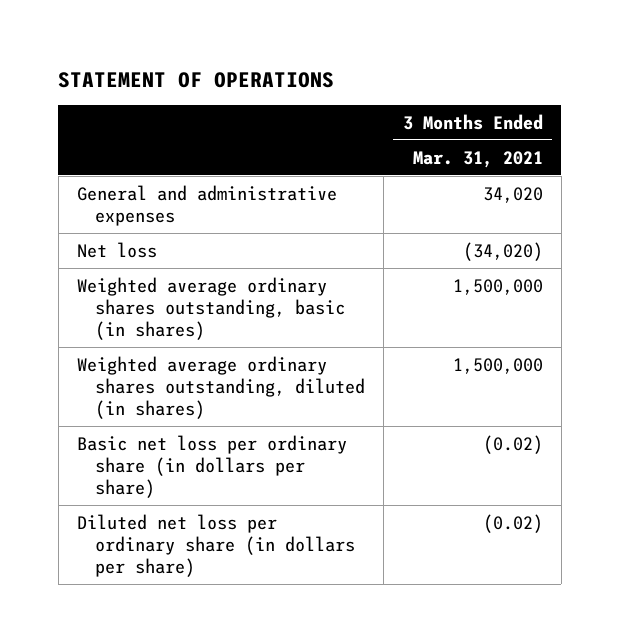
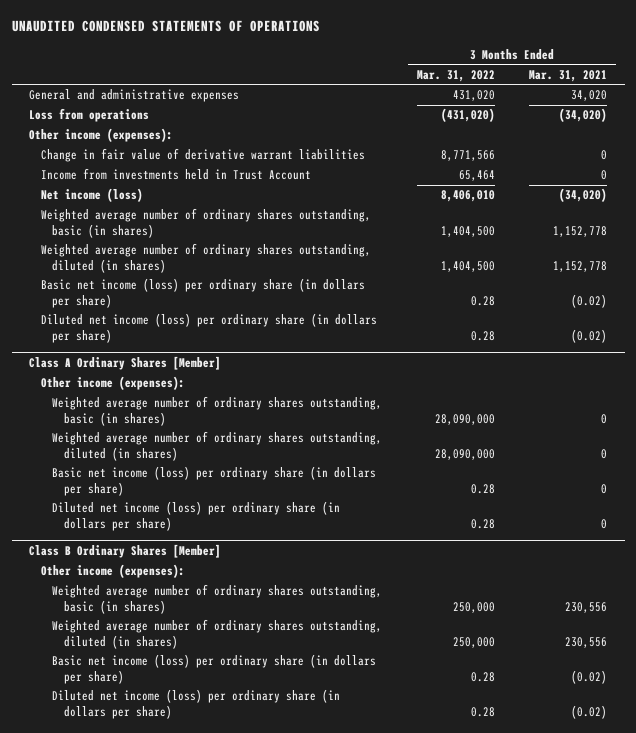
- STATEMENT OF OPERATIONS
+ UNAUDITED CONDENSED STATEMENTS OF OPERATIONS
- | 3 Months Ended Mar. 31, 2021
+ | 3 Months Ended Mar. 31, 2022 | 3 Months Ended Mar. 31, 2021
- Net loss | (34,020)
- Weighted average ordinary shares outstanding, basic (in shares) | 1,500,000
- Weighted average ordinary shares outstanding, diluted (in shares) | 1,500,000
- Basic net loss per ordinary share (in dollars per share) | (0.02)
- Diluted net loss per ordinary share (in dollars per share) | (0.02)
+ Loss from operations | (431,020) | (34,020)
+ Other income (expenses):
+ Change in fair value of derivative warrant liabilities | 8,771,566 | 0
+ Income from investments held in Trust Account | 65,464 | 0
+ Net income (loss) | 8,406,010 | (34,020)
+ Weighted average number of ordinary shares outstanding, basic (in shares) | 1,404,500 | 1,152,778
+ Weighted average number of ordinary shares outstanding, diluted (in shares) | 1,404,500 | 1,152,778
+ Basic net income (loss) per ordinary share (in dollars per share) | 0.28 | (0.02)
+ Diluted net income (loss) per ordinary share (in dollars per share) | 0.28 | (0.02)
+ Class A Ordinary Shares [Member]
+ Other income (expenses):
+ Weighted average number of ordinary shares outstanding, basic (in shares) | 28,090,000 | 0
+ Weighted average number of ordinary shares outstanding, diluted (in shares) | 28,090,000 | 0
+ Basic net income (loss) per ordinary share (in dollars per share) | 0.28 | 0
+ Diluted net income (loss) per ordinary share (in dollars per share) | 0.28 | 0
+ Class B Ordinary Shares [Member]
+ Other income (expenses):
+ Weighted average number of ordinary shares outstanding, basic (in shares) | 250,000 | 230,556
+ Weighted average number of ordinary shares outstanding, diluted (in shares) | 250,000 | 230,556
+ Basic net income (loss) per ordinary share (in dollars per share) | 0.28 | (0.02)
+ Diluted net income (loss) per ordinary share (in dollars per share) | 0.28 | (0.02)

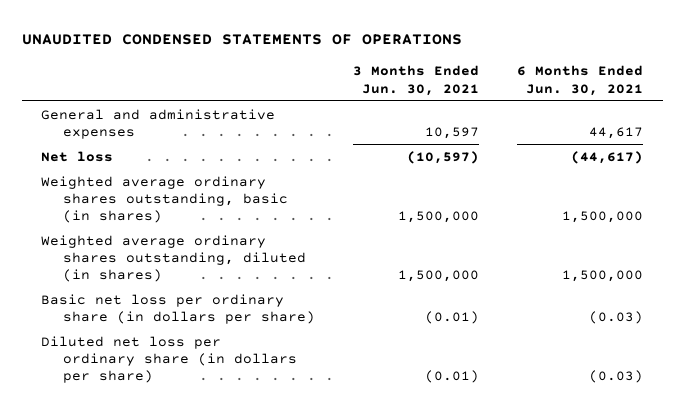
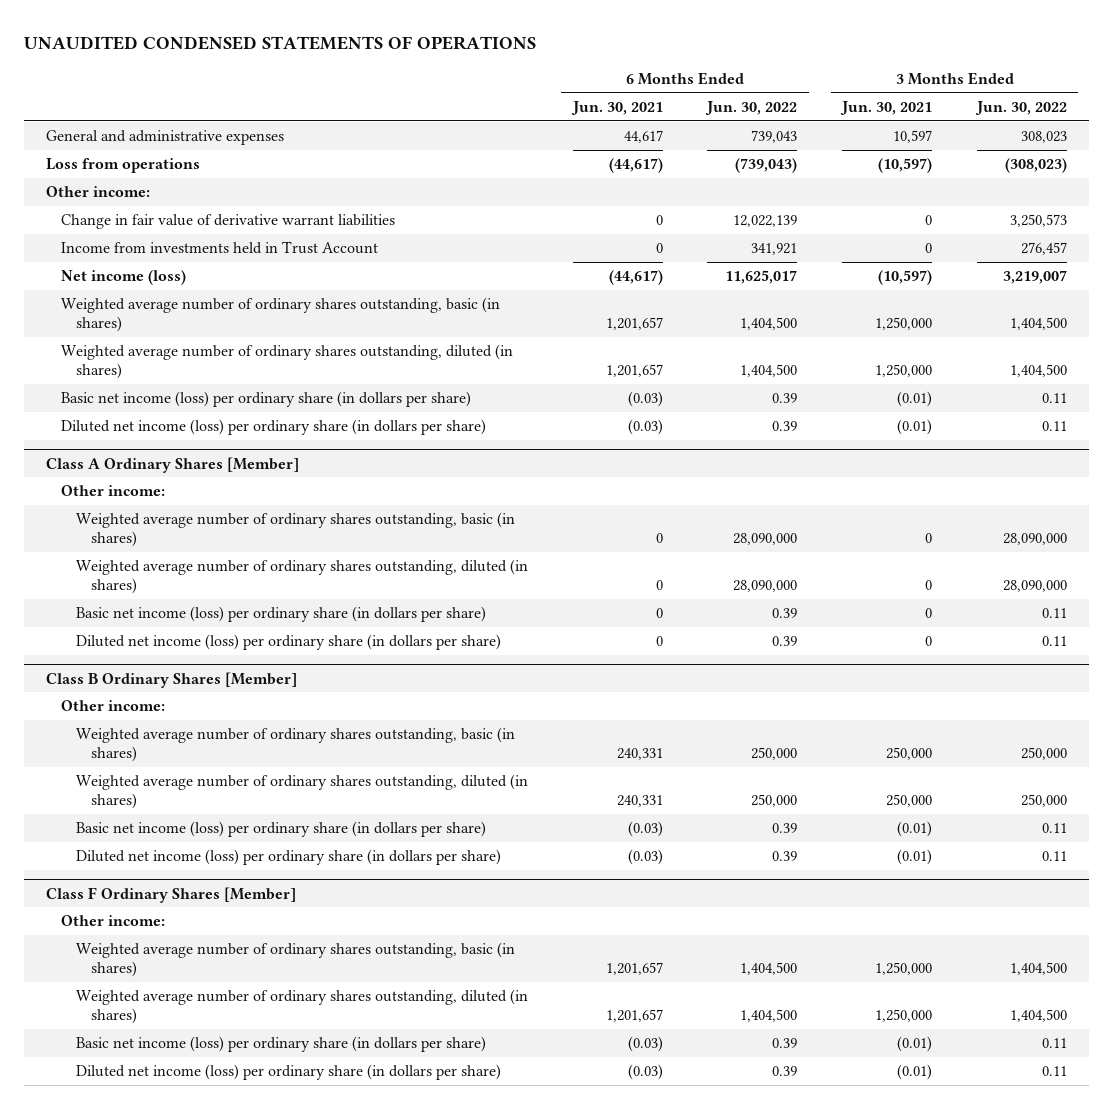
- | 3 Months Ended Jun. 30, 2021 | 6 Months Ended Jun. 30, 2021
+ | 6 Months Ended Jun. 30, 2021 | 6 Months Ended Jun. 30, 2022 | 3 Months Ended Jun. 30, 2021 | 3 Months Ended Jun. 30, 2022
- Net loss | (10,597) | (44,617)
- Weighted average ordinary shares outstanding, basic (in shares) | 1,500,000 | 1,500,000
- Weighted average ordinary shares outstanding, diluted (in shares) | 1,500,000 | 1,500,000
- Basic net loss per ordinary share (in dollars per share) | (0.01) | (0.03)
- Diluted net loss per ordinary share (in dollars per share) | (0.01) | (0.03)
+ Loss from operations | (44,617) | (739,043) | (10,597) | (308,023)
+ Other income:
+ Change in fair value of derivative warrant liabilities | 0 | 12,022,139 | 0 | 3,250,573
+ Income from investments held in Trust Account | 0 | 341,921 | 0 | 276,457
+ Net income (loss) | (44,617) | 11,625,017 | (10,597) | 3,219,007
+ Weighted average number of ordinary shares outstanding, basic (in shares) | 1,201,657 | 1,404,500 | 1,250,000 | 1,404,500
+ Weighted average number of ordinary shares outstanding, diluted (in shares) | 1,201,657 | 1,404,500 | 1,250,000 | 1,404,500
+ Basic net income (loss) per ordinary share (in dollars per share) | (0.03) | 0.39 | (0.01) | 0.11
+ Diluted net income (loss) per ordinary share (in dollars per share) | (0.03) | 0.39 | (0.01) | 0.11
+ Class A Ordinary Shares [Member]
+ Other income:
+ Weighted average number of ordinary shares outstanding, basic (in shares) | 0 | 28,090,000 | 0 | 28,090,000
+ Weighted average number of ordinary shares outstanding, diluted (in shares) | 0 | 28,090,000 | 0 | 28,090,000
+ Basic net income (loss) per ordinary share (in dollars per share) | 0 | 0.39 | 0 | 0.11
+ Diluted net income (loss) per ordinary share (in dollars per share) | 0 | 0.39 | 0 | 0.11
+ Class B Ordinary Shares [Member]
+ Other income:
+ Weighted average number of ordinary shares outstanding, basic (in shares) | 240,331 | 250,000 | 250,000 | 250,000
+ Weighted average number of ordinary shares outstanding, diluted (in shares) | 240,331 | 250,000 | 250,000 | 250,000
+ Basic net income (loss) per ordinary share (in dollars per share) | (0.03) | 0.39 | (0.01) | 0.11
+ Diluted net income (loss) per ordinary share (in dollars per share) | (0.03) | 0.39 | (0.01) | 0.11
+ Class F Ordinary Shares [Member]
+ Other income:
+ Weighted average number of ordinary shares outstanding, basic (in shares) | 1,201,657 | 1,404,500 | 1,250,000 | 1,404,500
+ Weighted average number of ordinary shares outstanding, diluted (in shares) | 1,201,657 | 1,404,500 | 1,250,000 | 1,404,500
+ Basic net income (loss) per ordinary share (in dollars per share) | (0.03) | 0.39 | (0.01) | 0.11
+ Diluted net income (loss) per ordinary share (in dollars per share) | (0.03) | 0.39 | (0.01) | 0.11

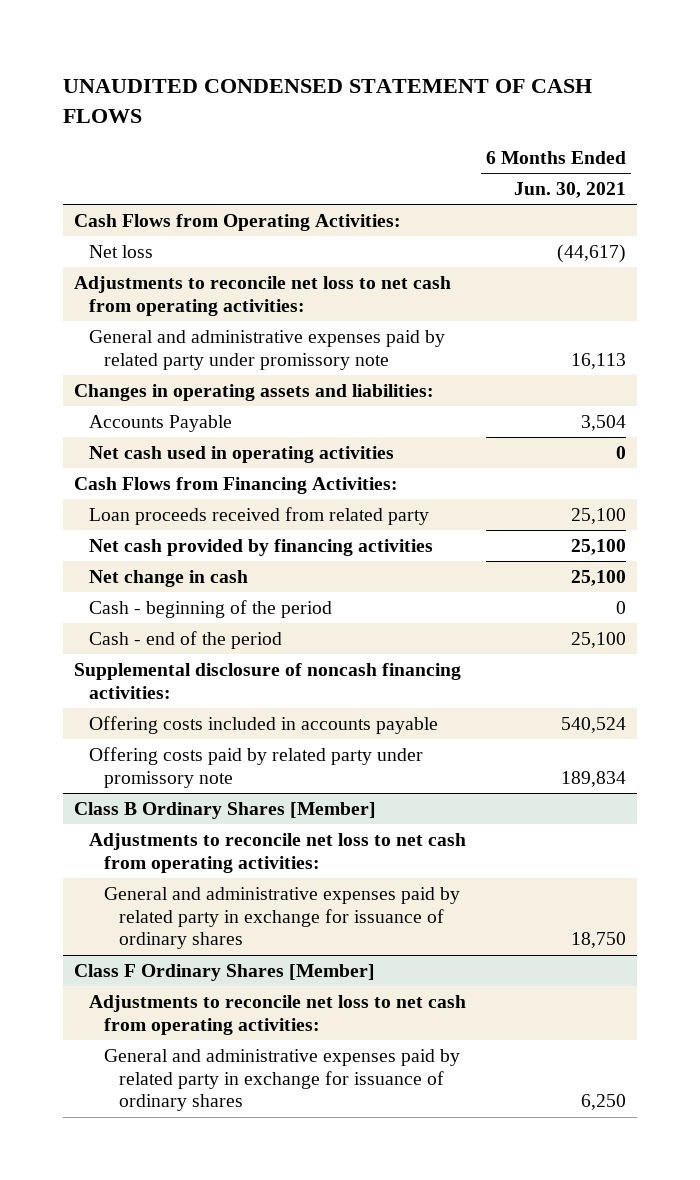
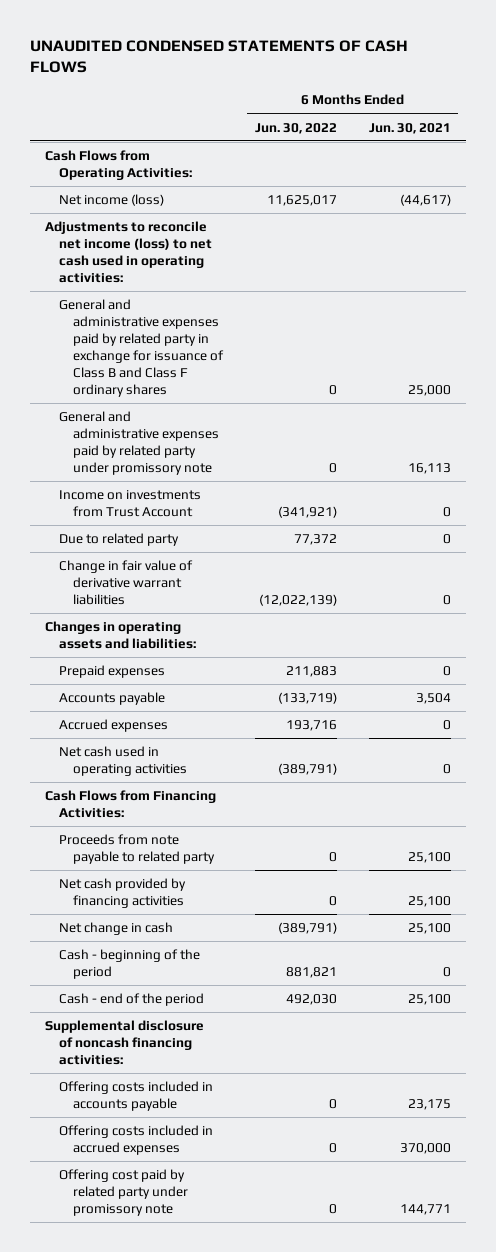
- UNAUDITED CONDENSED STATEMENT OF CASH FLOWS
+ UNAUDITED CONDENSED STATEMENTS OF CASH FLOWS
- | 6 Months Ended Jun. 30, 2021
+ | 6 Months Ended Jun. 30, 2022 | 6 Months Ended Jun. 30, 2021
- Net loss | (44,617)
- Adjustments to reconcile net loss to net cash from operating activities:
+ Net income (loss) | 11,625,017 | (44,617)
+ Adjustments to reconcile net income (loss) to net cash used in operating activities:
+ General and administrative expenses paid by related party in exchange for issuance of Class B and Class F ordinary shares | 0 | 25,000
+ Income on investments from Trust Account | (341,921) | 0
+ Due to related party | 77,372 | 0
+ Change in fair value of derivative warrant liabilities | (12,022,139) | 0
- Accounts Payable | 3,504
+ Prepaid expenses | 211,883 | 0
+ Accounts payable | (133,719) | 3,504
+ Accrued expenses | 193,716 | 0
- Loan proceeds received from related party | 25,100
+ Proceeds from note payable to related party | 0 | 25,100
- Offering costs included in accounts payable | 540,524
- Offering costs paid by related party under promissory note | 189,834
- Class B Ordinary Shares [Member]
- Adjustments to reconcile net loss to net cash from operating activities:
- General and administrative expenses paid by related party in exchange for issuance of ordinary shares | 18,750
- Class F Ordinary Shares [Member]
- Adjustments to reconcile net loss to net cash from operating activities:
- General and administrative expenses paid by related party in exchange for issuance of ordinary shares | 6,250
+ Offering costs included in accounts payable | 0 | 23,175
+ Offering costs included in accrued expenses | 0 | 370,000
+ Offering cost paid by related party under promissory note | 0 | 144,771

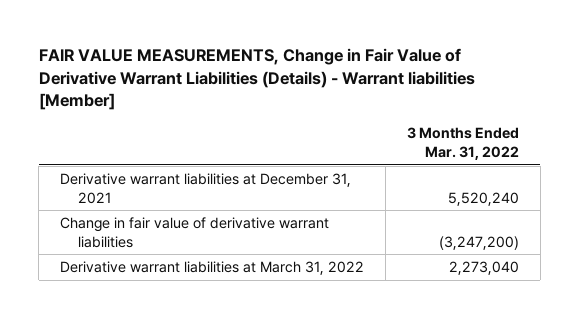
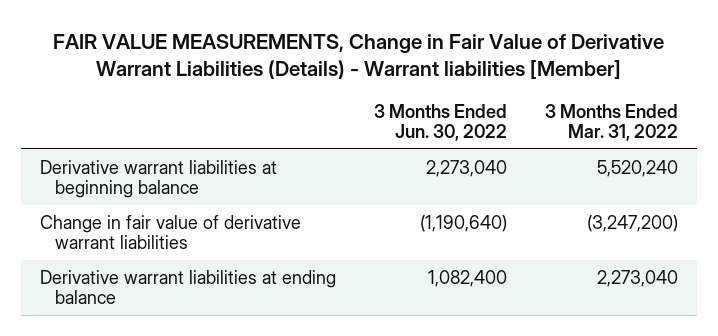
- | 3 Months Ended Mar. 31, 2022
+ | 3 Months Ended Jun. 30, 2022 | 3 Months Ended Mar. 31, 2022
- Derivative warrant liabilities at December 31, 2021 | 5,520,240
+ Derivative warrant liabilities at beginning balance | 2,273,040 | 5,520,240
- Derivative warrant liabilities at March 31, 2022 | 2,273,040
+ Derivative warrant liabilities at ending balance | 1,082,400 | 2,273,040

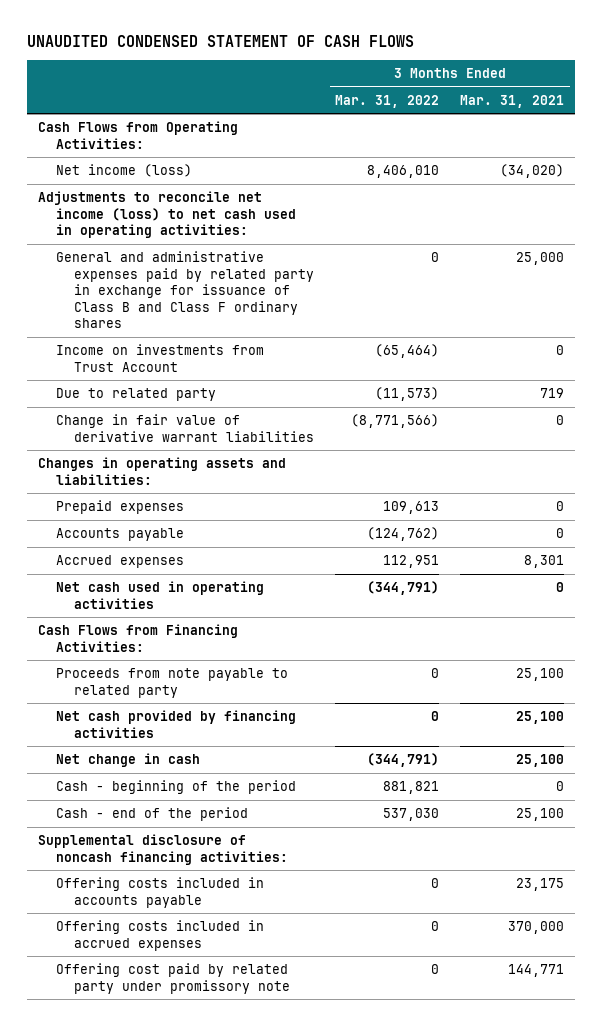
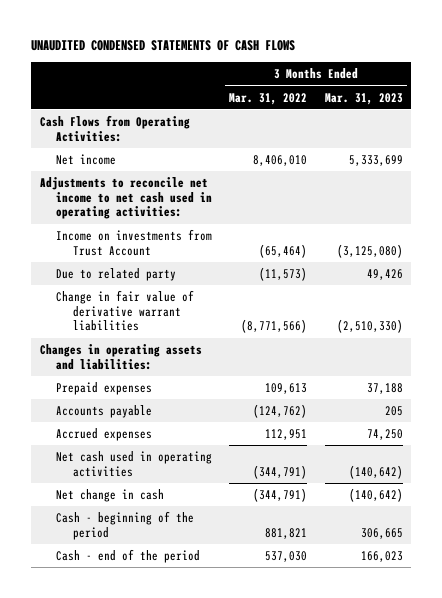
- UNAUDITED CONDENSED STATEMENT OF CASH FLOWS
+ UNAUDITED CONDENSED STATEMENTS OF CASH FLOWS
- | 3 Months Ended Mar. 31, 2022 | 3 Months Ended Mar. 31, 2021
+ | 3 Months Ended Mar. 31, 2022 | 3 Months Ended Mar. 31, 2023
- Net income (loss) | 8,406,010 | (34,020)
- Adjustments to reconcile net income (loss) to net cash used in operating activities:
- General and administrative expenses paid by related party in exchange for issuance of Class B and Class F ordinary shares | 0 | 25,000
+ Net income | 8,406,010 | 5,333,699
+ Adjustments to reconcile net income to net cash used in operating activities:
- Cash Flows from Financing Activities:
- Proceeds from note payable to related party | 0 | 25,100
- Net cash provided by financing activities | 0 | 25,100
- Supplemental disclosure of noncash financing activities:
- Offering costs included in accounts payable | 0 | 23,175
- Offering costs included in accrued expenses | 0 | 370,000
- Offering cost paid by related party under promissory note | 0 | 144,771

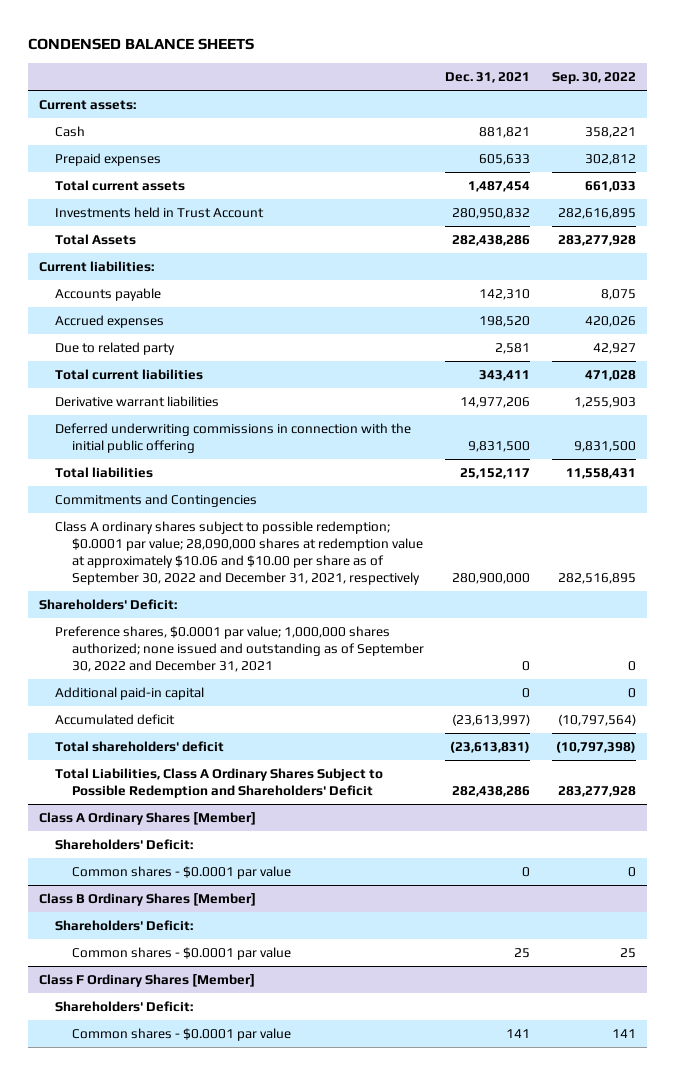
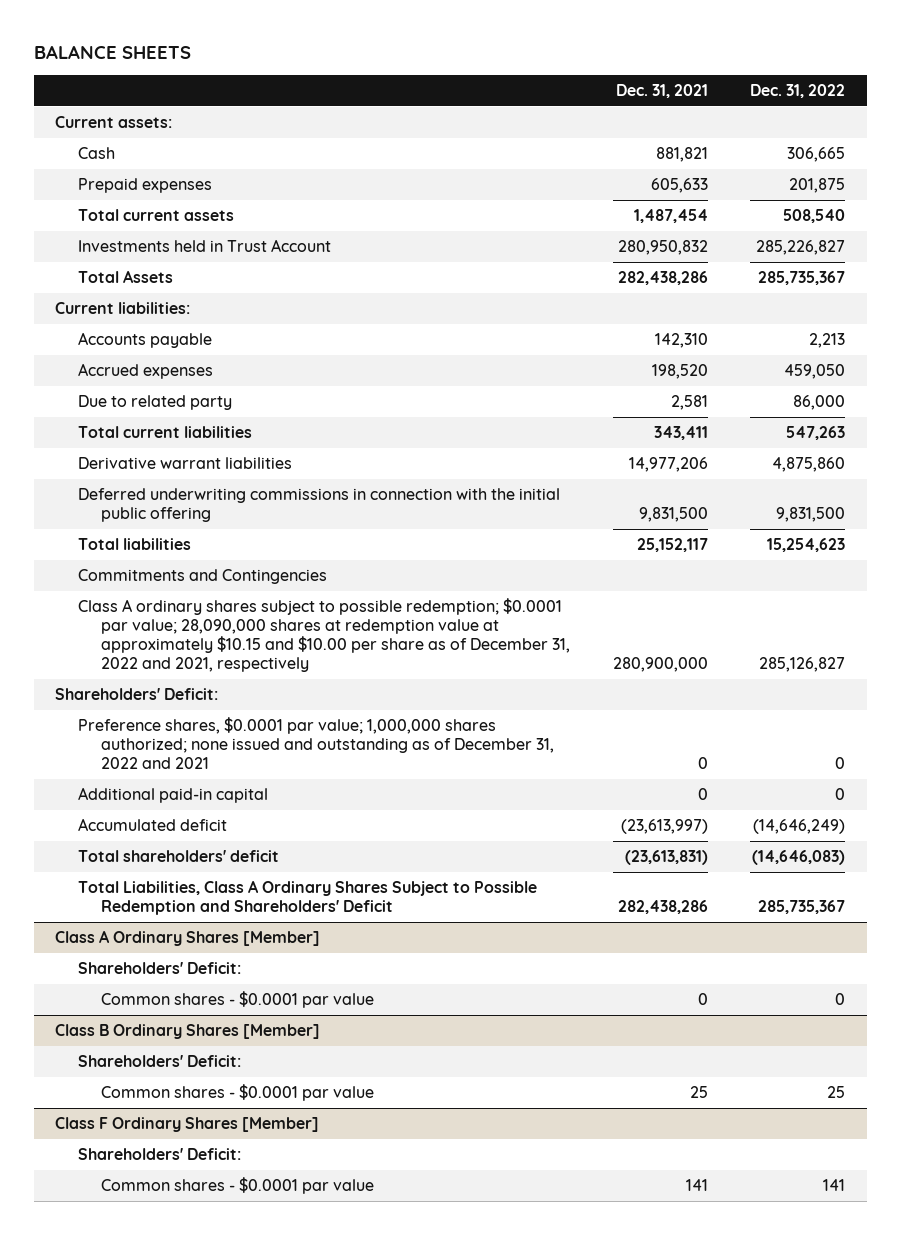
- CONDENSED BALANCE SHEETS
+ BALANCE SHEETS
- | Dec. 31, 2021 | Sep. 30, 2022
+ | Dec. 31, 2021 | Dec. 31, 2022
- Class A ordinary shares subject to possible redemption; $0.0001 par value; 28,090,000 shares at redemption value at approximately $10.06 and $10.00 per share as of September 30, 2022 and December 31, 2021, respectively | 280,900,000 | 282,516,895
+ Class A ordinary shares subject to possible redemption; $0.0001 par value; 28,090,000 shares at redemption value at approximately $10.15 and $10.00 per share as of December 31, 2022 and 2021, respectively | 280,900,000 | 285,126,827
- Preference shares, $0.0001 par value; 1,000,000 shares authorized; none issued and outstanding as of September 30, 2022 and December 31, 2021 | 0 | 0
+ Preference shares, $0.0001 par value; 1,000,000 shares authorized; none issued and outstanding as of December 31, 2022 and 2021 | 0 | 0

